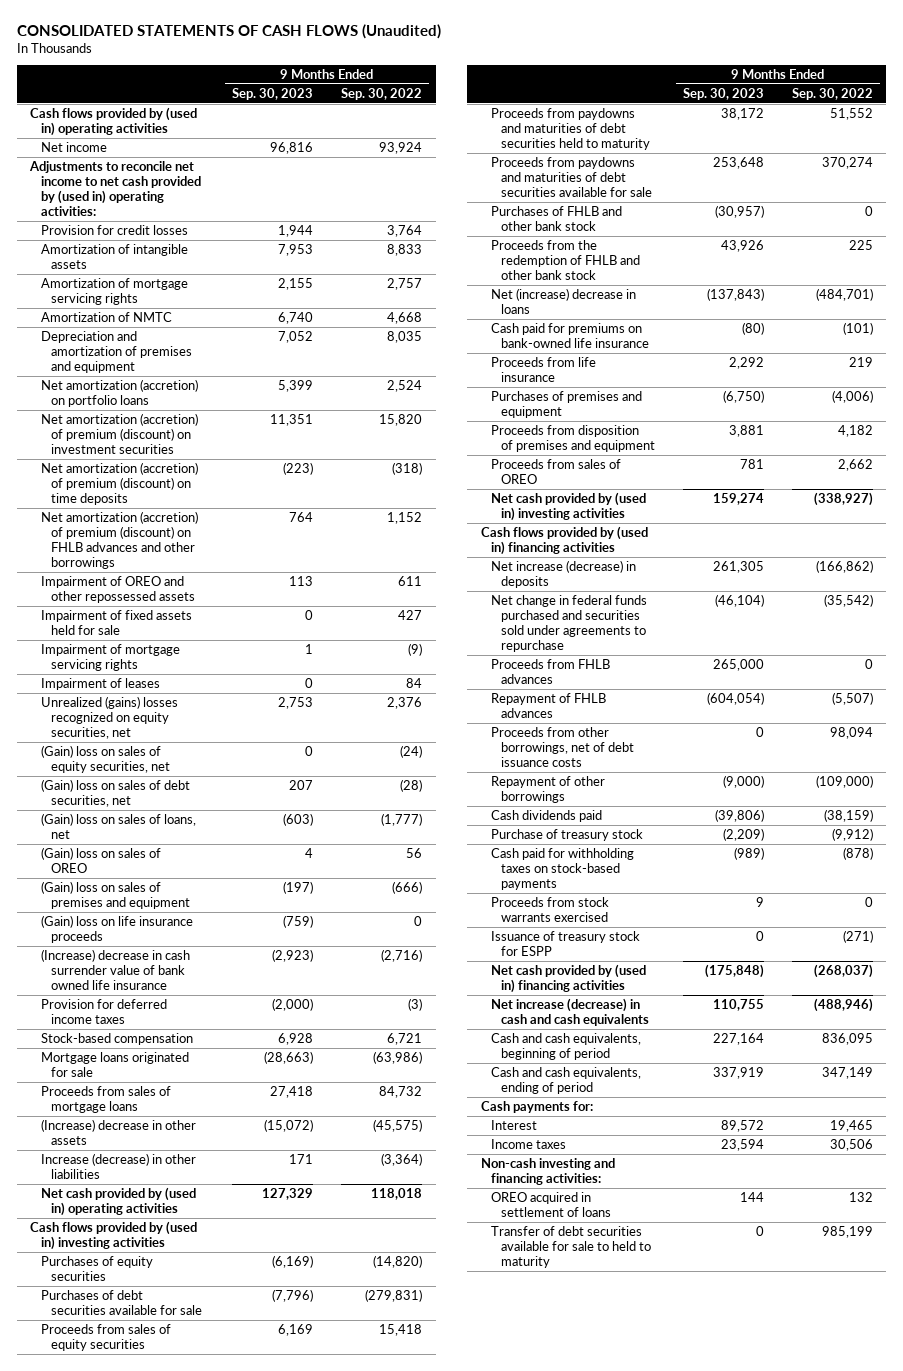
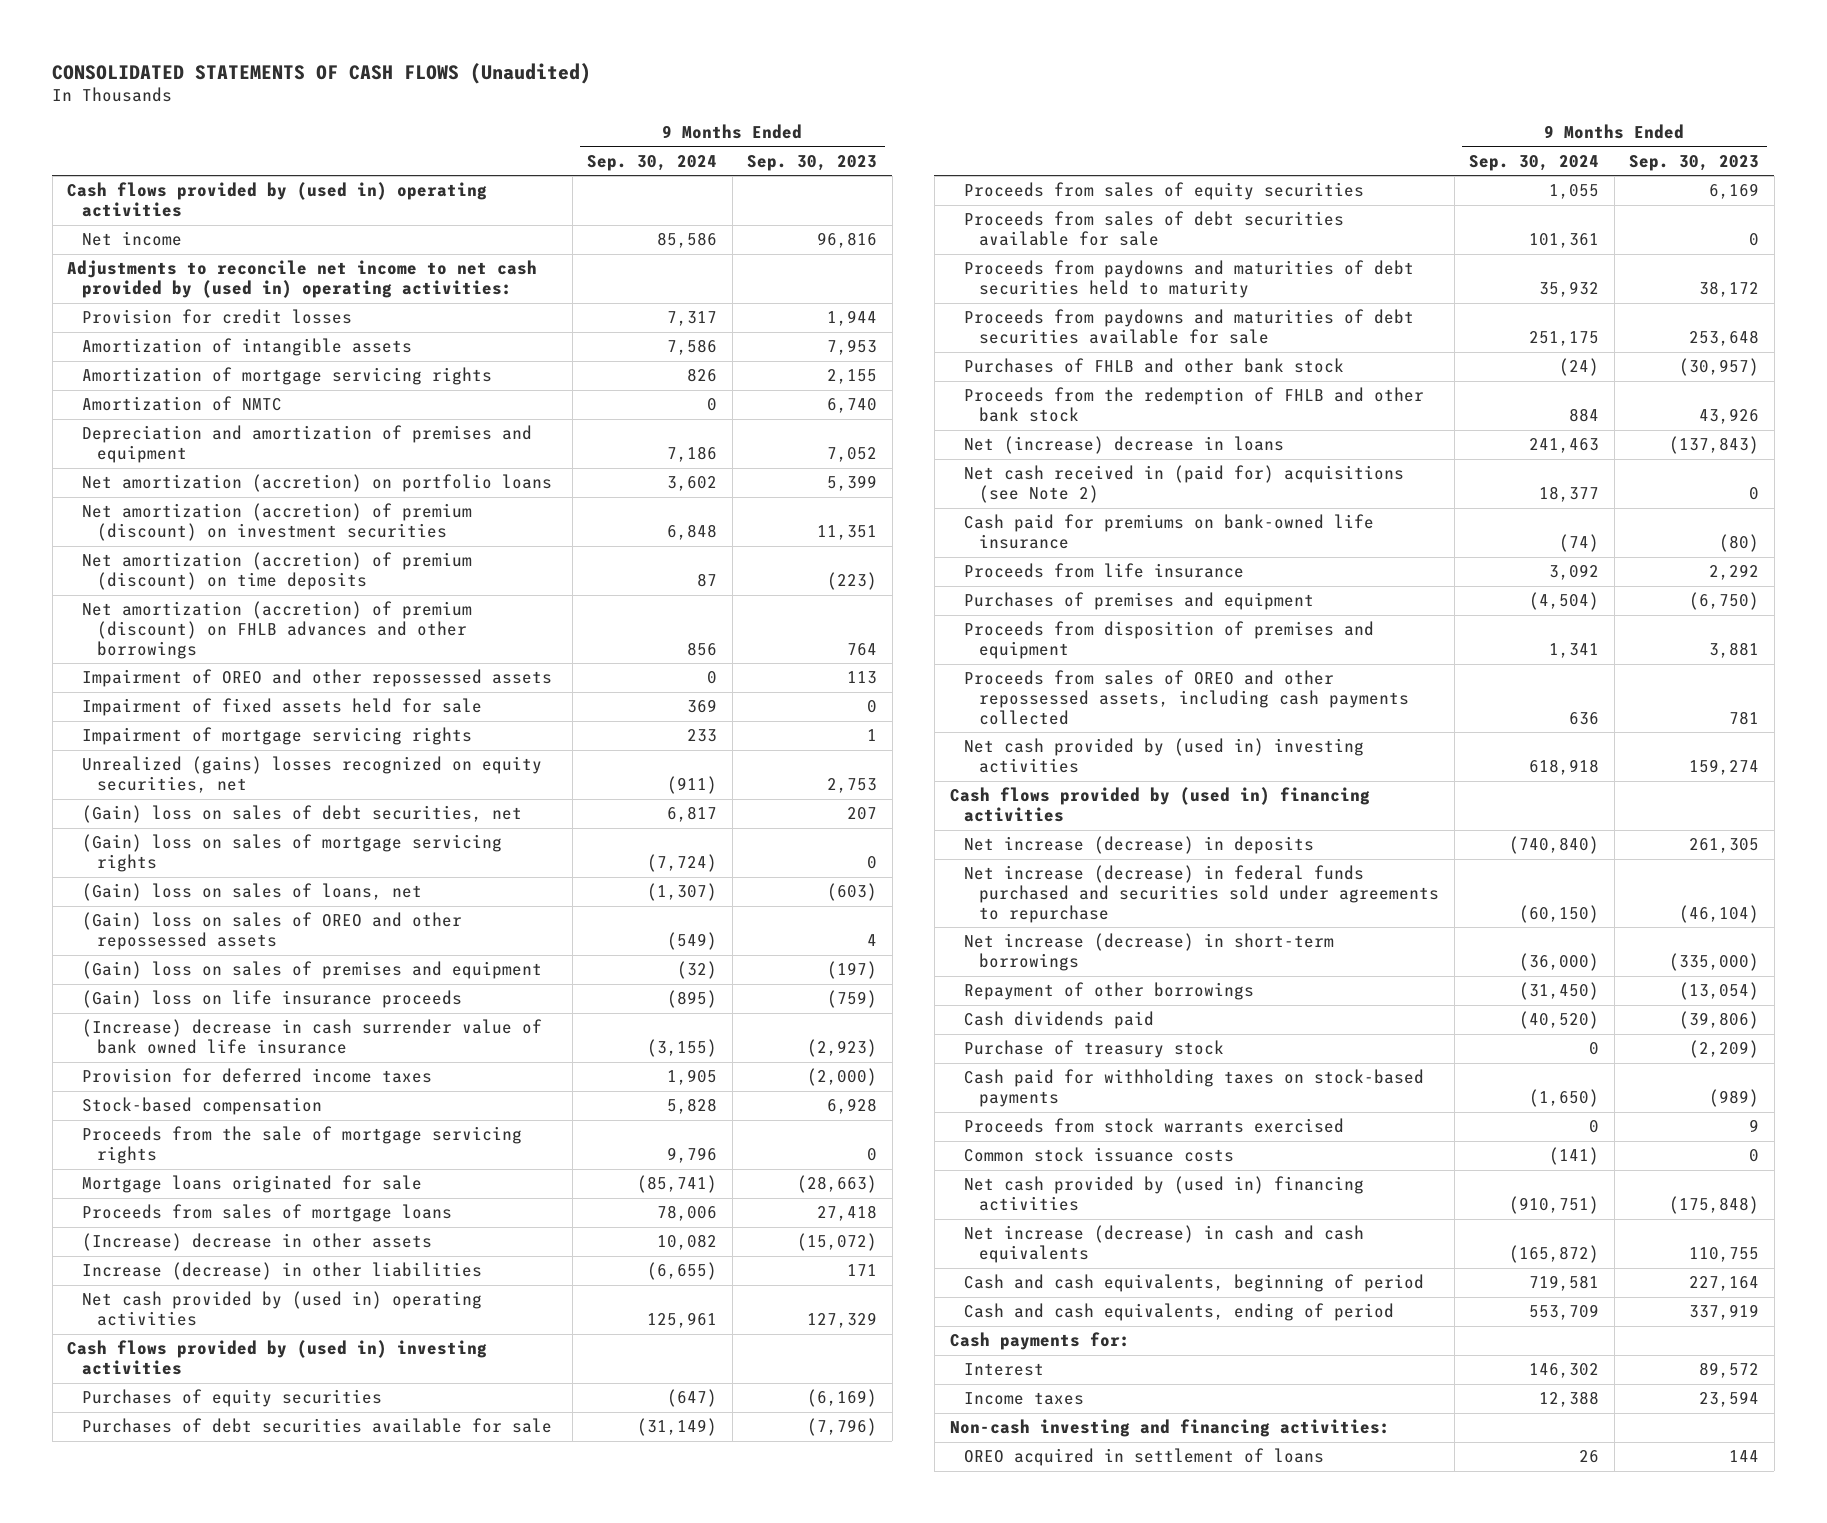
- | 9 Months Ended Sep. 30, 2023 | 9 Months Ended Sep. 30, 2022
+ | 9 Months Ended Sep. 30, 2024 | 9 Months Ended Sep. 30, 2023
- Impairment of leases | 0 | 84
- (Gain) loss on sales of equity securities, net | 0 | (24)
+ (Gain) loss on sales of mortgage servicing rights | (7,724) | 0
- (Gain) loss on sales of OREO | 4 | 56
+ (Gain) loss on sales of OREO and other repossessed assets | (549) | 4
+ Proceeds from the sale of mortgage servicing rights | 9,796 | 0
+ Proceeds from sales of debt securities available for sale | 101,361 | 0
+ Net cash received in (paid for) acquisitions (see Note 2) | 18,377 | 0
- Proceeds from sales of OREO | 781 | 2,662
+ Proceeds from sales of OREO and other repossessed assets, including cash payments collected | 636 | 781
- Net change in federal funds purchased and securities sold under agreements to repurchase | (46,104) | (35,542)
- Proceeds from FHLB advances | 265,000 | 0
- Repayment of FHLB advances | (604,054) | (5,507)
- Proceeds from other borrowings, net of debt issuance costs | 0 | 98,094
- Repayment of other borrowings | (9,000) | (109,000)
+ Net increase (decrease) in federal funds purchased and securities sold under agreements to repurchase | (60,150) | (46,104)
+ Net increase (decrease) in short-term borrowings | (36,000) | (335,000)
+ Repayment of other borrowings | (31,450) | (13,054)
- Issuance of treasury stock for ESPP | 0 | (271)
+ Common stock issuance costs | (141) | 0
- Transfer of debt securities available for sale to held to maturity | 0 | 985,199

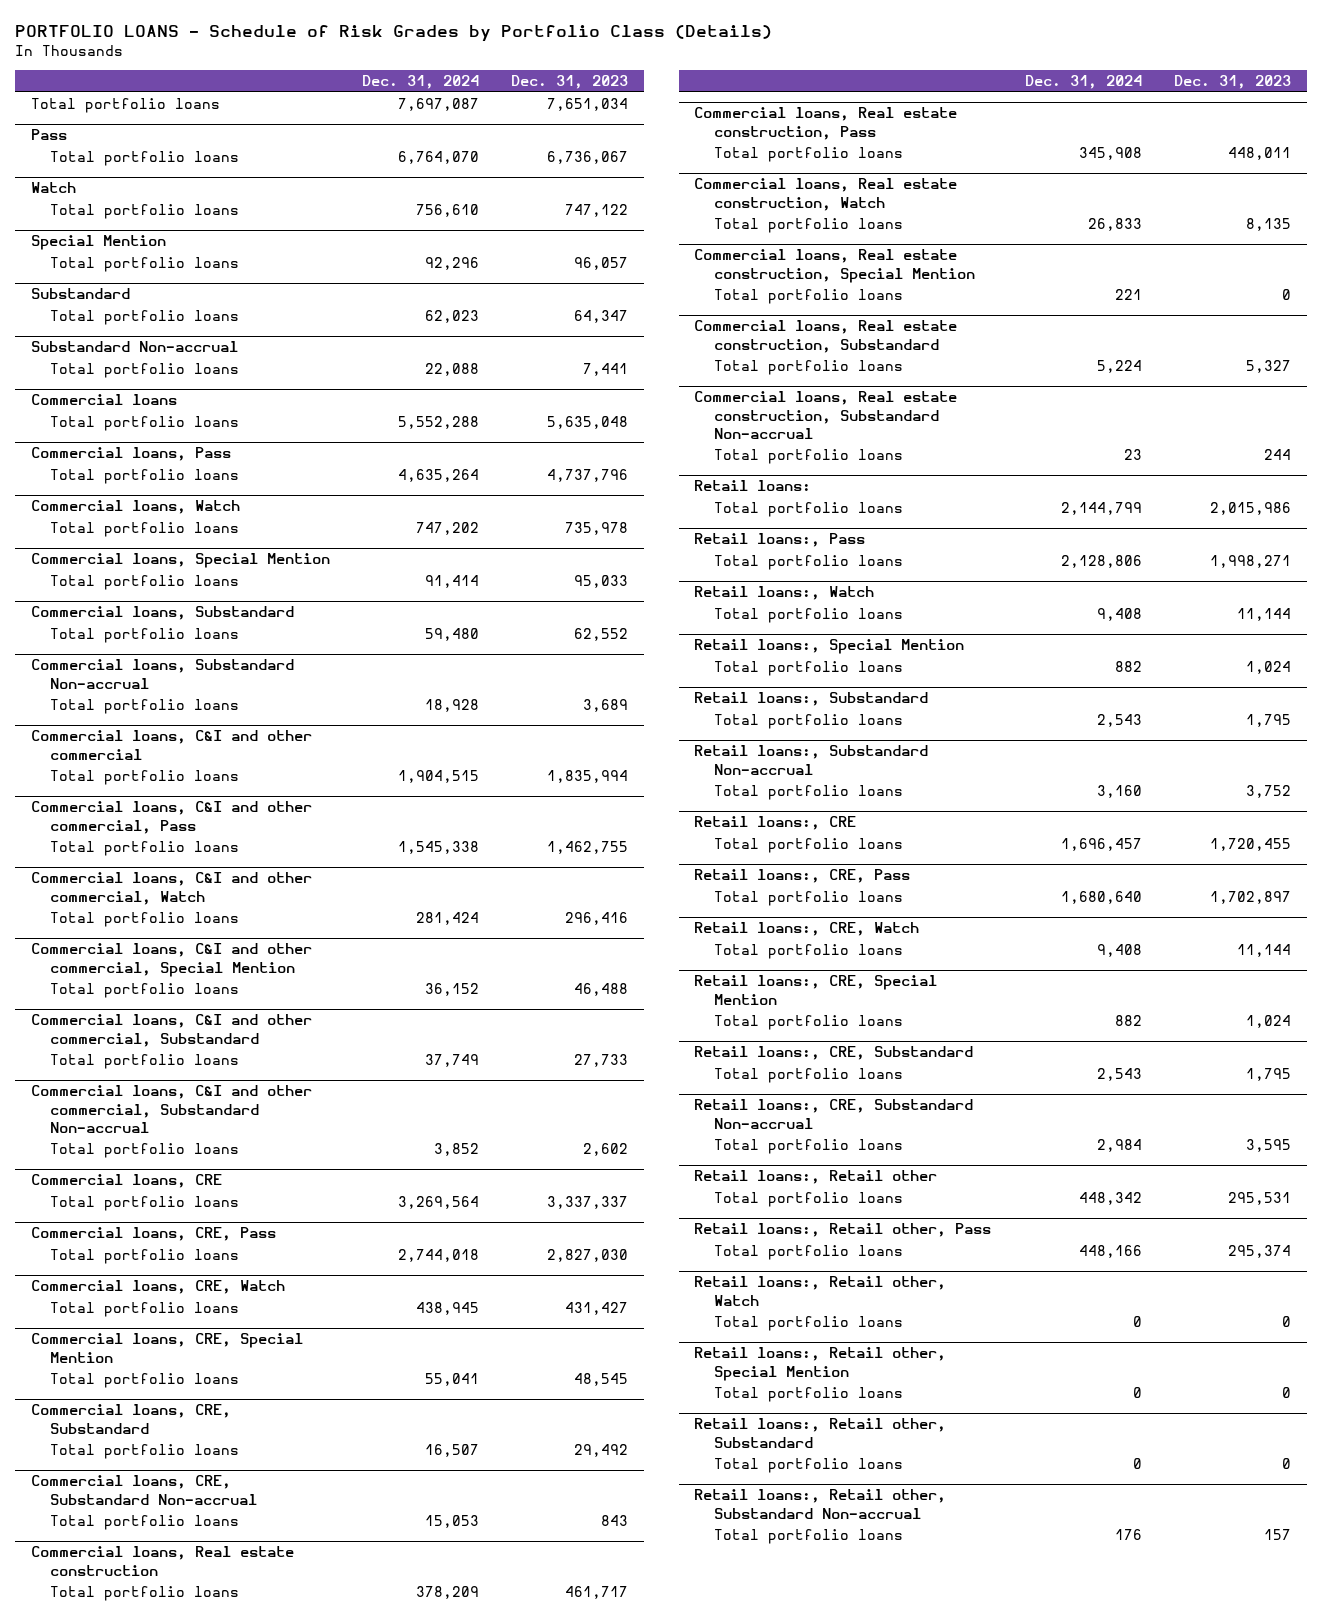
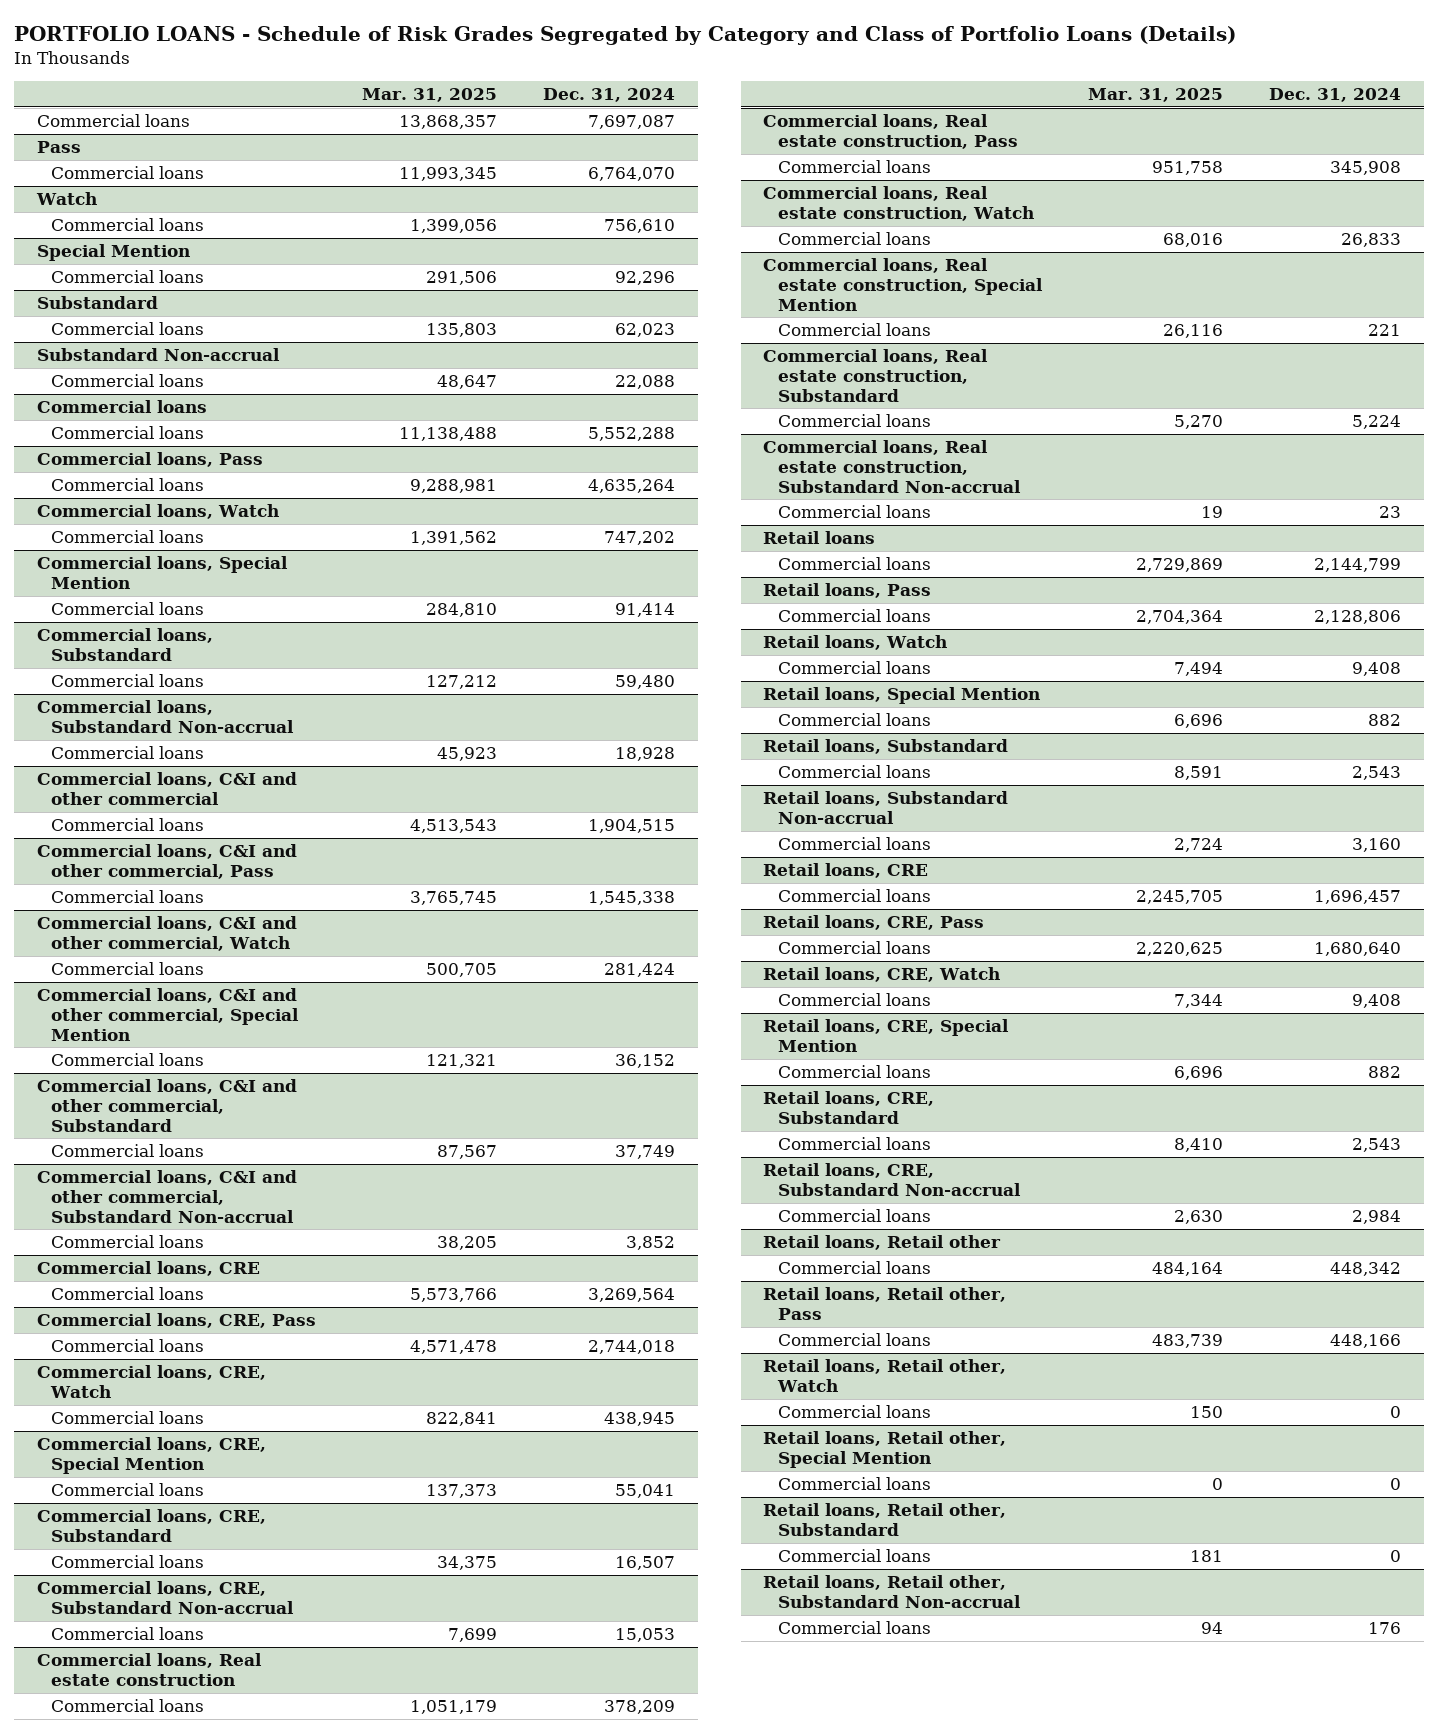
- PORTFOLIO LOANS - Schedule of Risk Grades by Portfolio Class (Details)
+ PORTFOLIO LOANS - Schedule of Risk Grades Segregated by Category and Class of Portfolio Loans (Details)
- | Dec. 31, 2024 | Dec. 31, 2023
+ | Mar. 31, 2025 | Dec. 31, 2024
- Total portfolio loans | 7,697,087 | 7,651,034
+ Commercial loans | 13,868,357 | 7,697,087
@ Pass
- Total portfolio loans | 6,764,070 | 6,736,067
+ Commercial loans | 11,993,345 | 6,764,070
@ Watch
- Total portfolio loans | 756,610 | 747,122
+ Commercial loans | 1,399,056 | 756,610
@ Special Mention
- Total portfolio loans | 92,296 | 96,057
+ Commercial loans | 291,506 | 92,296
@ Substandard
- Total portfolio loans | 62,023 | 64,347
+ Commercial loans | 135,803 | 62,023
@ Substandard Non-accrual
- Total portfolio loans | 22,088 | 7,441
+ Commercial loans | 48,647 | 22,088
@ Commercial loans
- Total portfolio loans | 5,552,288 | 5,635,048
+ Commercial loans | 11,138,488 | 5,552,288
@ Commercial loans, Pass
- Total portfolio loans | 4,635,264 | 4,737,796
+ Commercial loans | 9,288,981 | 4,635,264
@ Commercial loans, Watch
- Total portfolio loans | 747,202 | 735,978
+ Commercial loans | 1,391,562 | 747,202
@ Commercial loans, Special Mention
- Total portfolio loans | 91,414 | 95,033
+ Commercial loans | 284,810 | 91,414
@ Commercial loans, Substandard
- Total portfolio loans | 59,480 | 62,552
+ Commercial loans | 127,212 | 59,480
@ Commercial loans, Substandard Non-accrual
- Total portfolio loans | 18,928 | 3,689
+ Commercial loans | 45,923 | 18,928
@ Commercial loans, C&I and other commercial
- Total portfolio loans | 1,904,515 | 1,835,994
+ Commercial loans | 4,513,543 | 1,904,515
@ Commercial loans, C&I and other commercial, Pass
- Total portfolio loans | 1,545,338 | 1,462,755
+ Commercial loans | 3,765,745 | 1,545,338
@ Commercial loans, C&I and other commercial, Watch
- Total portfolio loans | 281,424 | 296,416
+ Commercial loans | 500,705 | 281,424
@ Commercial loans, C&I and other commercial, Special Mention
- Total portfolio loans | 36,152 | 46,488
+ Commercial loans | 121,321 | 36,152
@ Commercial loans, C&I and other commercial, Substandard
- Total portfolio loans | 37,749 | 27,733
+ Commercial loans | 87,567 | 37,749
@ Commercial loans, C&I and other commercial, Substandard Non-accrual
- Total portfolio loans | 3,852 | 2,602
+ Commercial loans | 38,205 | 3,852
@ Commercial loans, CRE
- Total portfolio loans | 3,269,564 | 3,337,337
+ Commercial loans | 5,573,766 | 3,269,564
@ Commercial loans, CRE, Pass
- Total portfolio loans | 2,744,018 | 2,827,030
+ Commercial loans | 4,571,478 | 2,744,018
@ Commercial loans, CRE, Watch
- Total portfolio loans | 438,945 | 431,427
+ Commercial loans | 822,841 | 438,945
@ Commercial loans, CRE, Special Mention
- Total portfolio loans | 55,041 | 48,545
+ Commercial loans | 137,373 | 55,041
@ Commercial loans, CRE, Substandard
- Total portfolio loans | 16,507 | 29,492
+ Commercial loans | 34,375 | 16,507
@ Commercial loans, CRE, Substandard Non-accrual
- Total portfolio loans | 15,053 | 843
+ Commercial loans | 7,699 | 15,053
@ Commercial loans, Real estate construction
- Total portfolio loans | 378,209 | 461,717
+ Commercial loans | 1,051,179 | 378,209
@ Commercial loans, Real estate construction, Pass
- Total portfolio loans | 345,908 | 448,011
+ Commercial loans | 951,758 | 345,908
@ Commercial loans, Real estate construction, Watch
- Total portfolio loans | 26,833 | 8,135
+ Commercial loans | 68,016 | 26,833
@ Commercial loans, Real estate construction, Special Mention
- Total portfolio loans | 221 | 0
+ Commercial loans | 26,116 | 221
@ Commercial loans, Real estate construction, Substandard
- Total portfolio loans | 5,224 | 5,327
+ Commercial loans | 5,270 | 5,224
@ Commercial loans, Real estate construction, Substandard Non-accrual
- Total portfolio loans | 23 | 244
- Retail loans:
- Total portfolio loans | 2,144,799 | 2,015,986
- Retail loans:, Pass
- Total portfolio loans | 2,128,806 | 1,998,271
- Retail loans:, Watch
- Total portfolio loans | 9,408 | 11,144
- Retail loans:, Special Mention
- Total portfolio loans | 882 | 1,024
- Retail loans:, Substandard
- Total portfolio loans | 2,543 | 1,795
- Retail loans:, Substandard Non-accrual
- Total portfolio loans | 3,160 | 3,752
- Retail loans:, CRE
- Total portfolio loans | 1,696,457 | 1,720,455
- Retail loans:, CRE, Pass
- Total portfolio loans | 1,680,640 | 1,702,897
- Retail loans:, CRE, Watch
- Total portfolio loans | 9,408 | 11,144
- Retail loans:, CRE, Special Mention
- Total portfolio loans | 882 | 1,024
- Retail loans:, CRE, Substandard
- Total portfolio loans | 2,543 | 1,795
- Retail loans:, CRE, Substandard Non-accrual
- Total portfolio loans | 2,984 | 3,595
- Retail loans:, Retail other
- Total portfolio loans | 448,342 | 295,531
- Retail loans:, Retail other, Pass
- Total portfolio loans | 448,166 | 295,374
- Retail loans:, Retail other, Watch
- Total portfolio loans | 0 | 0
- Retail loans:, Retail other, Special Mention
- Total portfolio loans | 0 | 0
- Retail loans:, Retail other, Substandard
- Total portfolio loans | 0 | 0
- Retail loans:, Retail other, Substandard Non-accrual
- Total portfolio loans | 176 | 157
@ Commercial loans, Real estate construction, Substandard Non-accrual
+ Commercial loans | 19 | 23
+ Retail loans
+ Commercial loans | 2,729,869 | 2,144,799
+ Retail loans, Pass
+ Commercial loans | 2,704,364 | 2,128,806
+ Retail loans, Watch
+ Commercial loans | 7,494 | 9,408
+ Retail loans, Special Mention
+ Commercial loans | 6,696 | 882
+ Retail loans, Substandard
+ Commercial loans | 8,591 | 2,543
+ Retail loans, Substandard Non-accrual
+ Commercial loans | 2,724 | 3,160
+ Retail loans, CRE
+ Commercial loans | 2,245,705 | 1,696,457
+ Retail loans, CRE, Pass
+ Commercial loans | 2,220,625 | 1,680,640
+ Retail loans, CRE, Watch
+ Commercial loans | 7,344 | 9,408
+ Retail loans, CRE, Special Mention
+ Commercial loans | 6,696 | 882
+ Retail loans, CRE, Substandard
+ Commercial loans | 8,410 | 2,543
+ Retail loans, CRE, Substandard Non-accrual
+ Commercial loans | 2,630 | 2,984
+ Retail loans, Retail other
+ Commercial loans | 484,164 | 448,342
+ Retail loans, Retail other, Pass
+ Commercial loans | 483,739 | 448,166
+ Retail loans, Retail other, Watch
+ Commercial loans | 150 | 0
+ Retail loans, Retail other, Special Mention
+ Commercial loans | 0 | 0
+ Retail loans, Retail other, Substandard
+ Commercial loans | 181 | 0
+ Retail loans, Retail other, Substandard Non-accrual
+ Commercial loans | 94 | 176

